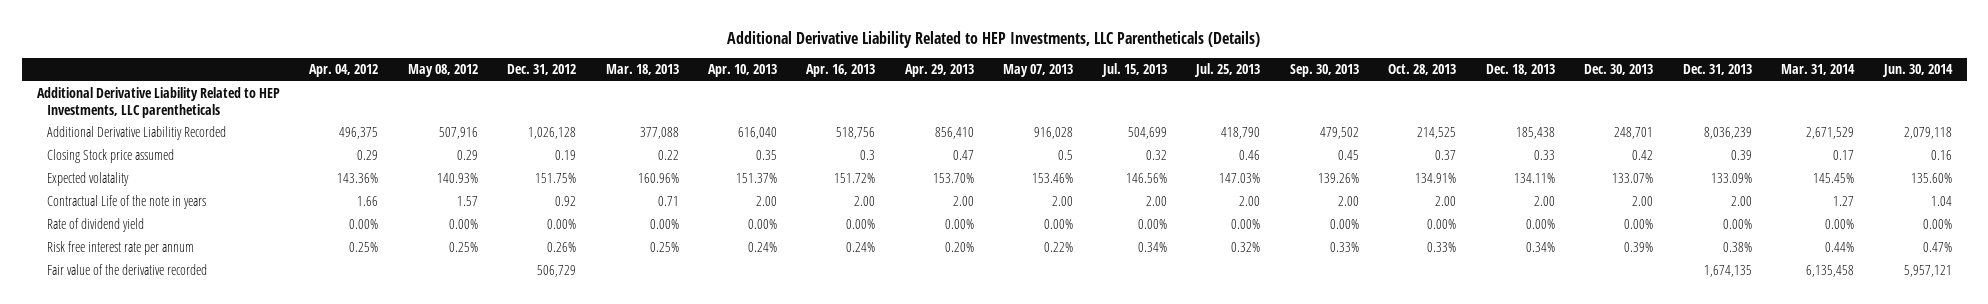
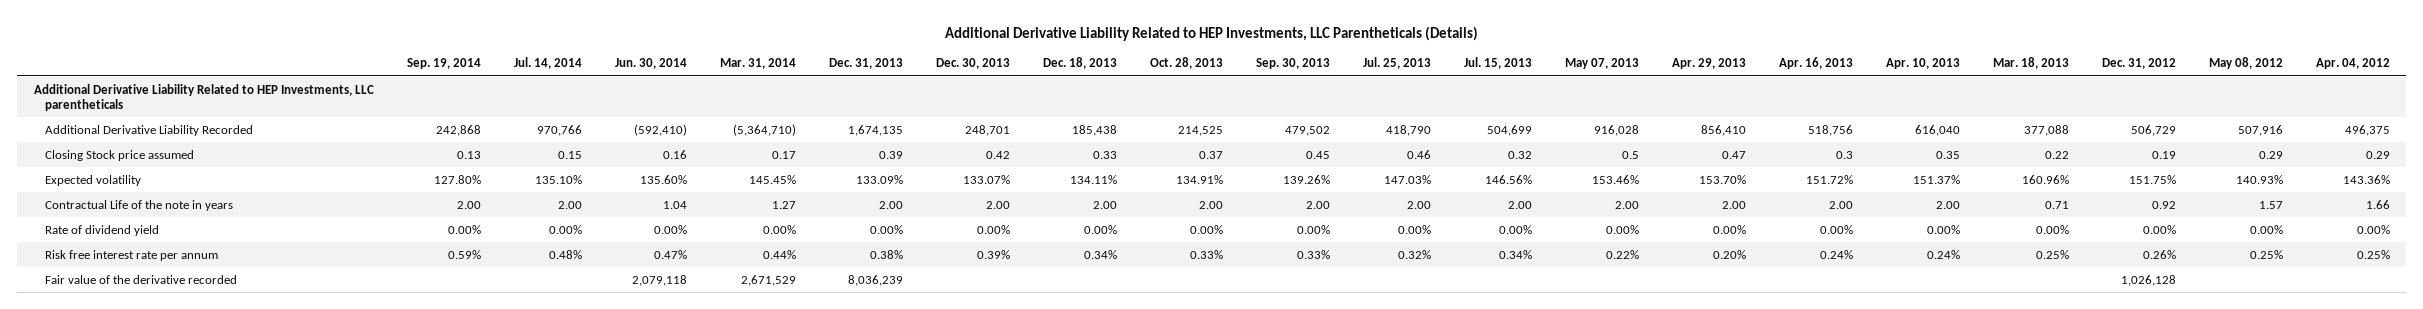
- | Apr. 04, 2012 | May 08, 2012 | Dec. 31, 2012 | Mar. 18, 2013 | Apr. 10, 2013 | Apr. 16, 2013 | Apr. 29, 2013 | May 07, 2013 | Jul. 15, 2013 | Jul. 25, 2013 | Sep. 30, 2013 | Oct. 28, 2013 | Dec. 18, 2013 | Dec. 30, 2013 | Dec. 31, 2013 | Mar. 31, 2014 | Jun. 30, 2014
+ | Sep. 19, 2014 | Jul. 14, 2014 | Jun. 30, 2014 | Mar. 31, 2014 | Dec. 31, 2013 | Dec. 30, 2013 | Dec. 18, 2013 | Oct. 28, 2013 | Sep. 30, 2013 | Jul. 25, 2013 | Jul. 15, 2013 | May 07, 2013 | Apr. 29, 2013 | Apr. 16, 2013 | Apr. 10, 2013 | Mar. 18, 2013 | Dec. 31, 2012 | May 08, 2012 | Apr. 04, 2012
- Additional Derivative Liabilitiy Recorded | 496,375 | 507,916 | 1,026,128 | 377,088 | 616,040 | 518,756 | 856,410 | 916,028 | 504,699 | 418,790 | 479,502 | 214,525 | 185,438 | 248,701 | 8,036,239 | 2,671,529 | 2,079,118
+ Additional Derivative Liability Recorded | 242,868 | 970,766 | (592,410) | (5,364,710) | 1,674,135 | 248,701 | 185,438 | 214,525 | 479,502 | 418,790 | 504,699 | 916,028 | 856,410 | 518,756 | 616,040 | 377,088 | 506,729 | 507,916 | 496,375
- Expected volatality | 143.36% | 140.93% | 151.75% | 160.96% | 151.37% | 151.72% | 153.70% | 153.46% | 146.56% | 147.03% | 139.26% | 134.91% | 134.11% | 133.07% | 133.09% | 145.45% | 135.60%
+ Expected volatility | 127.80% | 135.10% | 135.60% | 145.45% | 133.09% | 133.07% | 134.11% | 134.91% | 139.26% | 147.03% | 146.56% | 153.46% | 153.70% | 151.72% | 151.37% | 160.96% | 151.75% | 140.93% | 143.36%
- Fair value of the derivative recorded | | | 506,729 | | | | | | | | | | | | 1,674,135 | 6,135,458 | 5,957,121
+ Fair value of the derivative recorded | | | 2,079,118 | 2,671,529 | 8,036,239 | | | | | | | | | | | | 1,026,128 | |

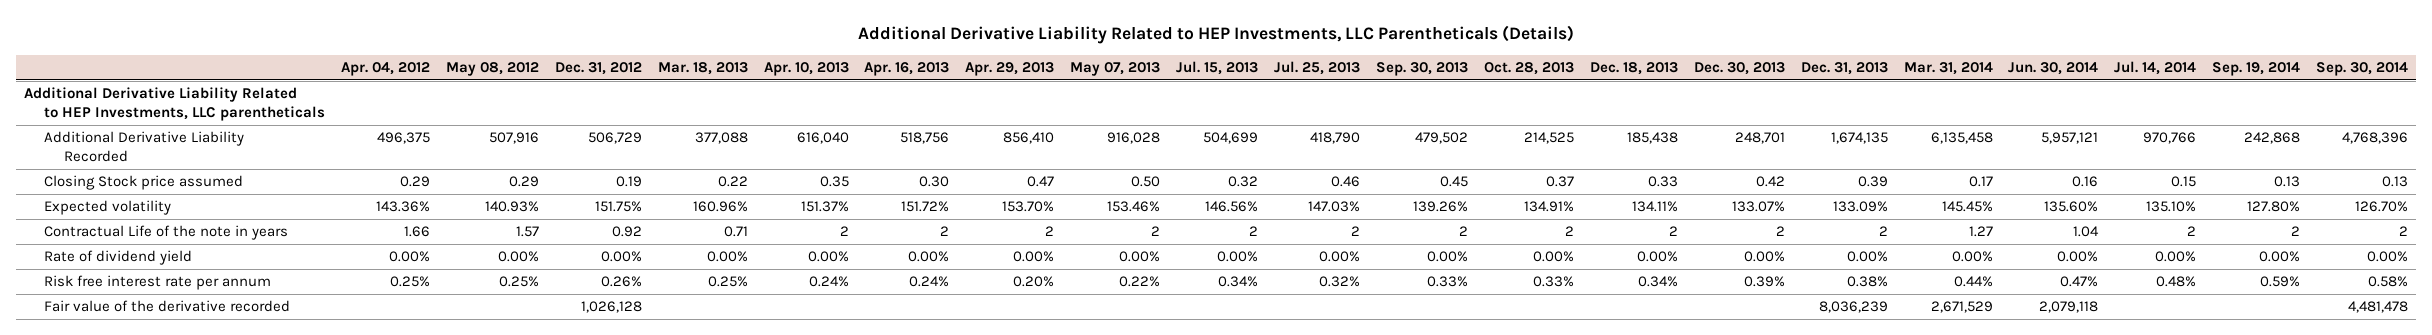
- | Sep. 19, 2014 | Jul. 14, 2014 | Jun. 30, 2014 | Mar. 31, 2014 | Dec. 31, 2013 | Dec. 30, 2013 | Dec. 18, 2013 | Oct. 28, 2013 | Sep. 30, 2013 | Jul. 25, 2013 | Jul. 15, 2013 | May 07, 2013 | Apr. 29, 2013 | Apr. 16, 2013 | Apr. 10, 2013 | Mar. 18, 2013 | Dec. 31, 2012 | May 08, 2012 | Apr. 04, 2012
+ | Apr. 04, 2012 | May 08, 2012 | Dec. 31, 2012 | Mar. 18, 2013 | Apr. 10, 2013 | Apr. 16, 2013 | Apr. 29, 2013 | May 07, 2013 | Jul. 15, 2013 | Jul. 25, 2013 | Sep. 30, 2013 | Oct. 28, 2013 | Dec. 18, 2013 | Dec. 30, 2013 | Dec. 31, 2013 | Mar. 31, 2014 | Jun. 30, 2014 | Jul. 14, 2014 | Sep. 19, 2014 | Sep. 30, 2014
- Additional Derivative Liability Recorded | 242,868 | 970,766 | (592,410) | (5,364,710) | 1,674,135 | 248,701 | 185,438 | 214,525 | 479,502 | 418,790 | 504,699 | 916,028 | 856,410 | 518,756 | 616,040 | 377,088 | 506,729 | 507,916 | 496,375
- Closing Stock price assumed | 0.13 | 0.15 | 0.16 | 0.17 | 0.39 | 0.42 | 0.33 | 0.37 | 0.45 | 0.46 | 0.32 | 0.5 | 0.47 | 0.3 | 0.35 | 0.22 | 0.19 | 0.29 | 0.29
+ Additional Derivative Liability Recorded | 496,375 | 507,916 | 506,729 | 377,088 | 616,040 | 518,756 | 856,410 | 916,028 | 504,699 | 418,790 | 479,502 | 214,525 | 185,438 | 248,701 | 1,674,135 | 6,135,458 | 5,957,121 | 970,766 | 242,868 | 4,768,396
+ Closing Stock price assumed | 0.29 | 0.29 | 0.19 | 0.22 | 0.35 | 0.30 | 0.47 | 0.50 | 0.32 | 0.46 | 0.45 | 0.37 | 0.33 | 0.42 | 0.39 | 0.17 | 0.16 | 0.15 | 0.13 | 0.13
- Contractual Life of the note in years | 2.00 | 2.00 | 1.04 | 1.27 | 2.00 | 2.00 | 2.00 | 2.00 | 2.00 | 2.00 | 2.00 | 2.00 | 2.00 | 2.00 | 2.00 | 0.71 | 0.92 | 1.57 | 1.66
+ Contractual Life of the note in years | 1.66 | 1.57 | 0.92 | 0.71 | 2 | 2 | 2 | 2 | 2 | 2 | 2 | 2 | 2 | 2 | 2 | 1.27 | 1.04 | 2 | 2 | 2

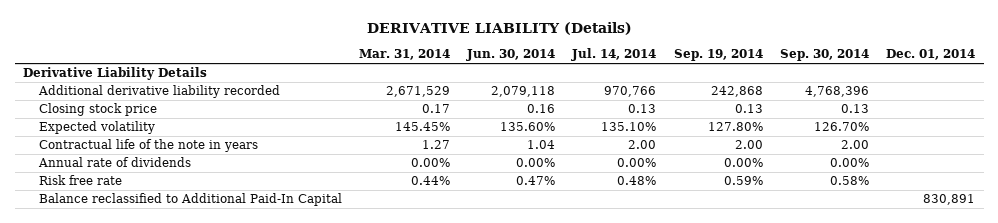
- Additional Derivative Liability Related to HEP Investments, LLC Parentheticals (Details)
+ DERIVATIVE LIABILITY (Details)
- | Apr. 04, 2012 | May 08, 2012 | Dec. 31, 2012 | Mar. 18, 2013 | Apr. 10, 2013 | Apr. 16, 2013 | Apr. 29, 2013 | May 07, 2013 | Jul. 15, 2013 | Jul. 25, 2013 | Sep. 30, 2013 | Oct. 28, 2013 | Dec. 18, 2013 | Dec. 30, 2013 | Dec. 31, 2013 | Mar. 31, 2014 | Jun. 30, 2014 | Jul. 14, 2014 | Sep. 19, 2014 | Sep. 30, 2014
+ | Mar. 31, 2014 | Jun. 30, 2014 | Jul. 14, 2014 | Sep. 19, 2014 | Sep. 30, 2014 | Dec. 01, 2014
- Additional Derivative Liability Related to HEP Investments, LLC parentheticals
- Additional Derivative Liability Recorded | 496,375 | 507,916 | 506,729 | 377,088 | 616,040 | 518,756 | 856,410 | 916,028 | 504,699 | 418,790 | 479,502 | 214,525 | 185,438 | 248,701 | 1,674,135 | 6,135,458 | 5,957,121 | 970,766 | 242,868 | 4,768,396
- Closing Stock price assumed | 0.29 | 0.29 | 0.19 | 0.22 | 0.35 | 0.30 | 0.47 | 0.50 | 0.32 | 0.46 | 0.45 | 0.37 | 0.33 | 0.42 | 0.39 | 0.17 | 0.16 | 0.15 | 0.13 | 0.13
+ Derivative Liability Details
+ Additional derivative liability recorded | 2,671,529 | 2,079,118 | 970,766 | 242,868 | 4,768,396 |
+ Closing stock price | 0.17 | 0.16 | 0.13 | 0.13 | 0.13 |
- Contractual Life of the note in years | 1.66 | 1.57 | 0.92 | 0.71 | 2 | 2 | 2 | 2 | 2 | 2 | 2 | 2 | 2 | 2 | 2 | 1.27 | 1.04 | 2 | 2 | 2
- Rate of dividend yield | 0.00% | 0.00% | 0.00% | 0.00% | 0.00% | 0.00% | 0.00% | 0.00% | 0.00% | 0.00% | 0.00% | 0.00% | 0.00% | 0.00% | 0.00% | 0.00% | 0.00% | 0.00% | 0.00% | 0.00%
- Risk free interest rate per annum | 0.25% | 0.25% | 0.26% | 0.25% | 0.24% | 0.24% | 0.20% | 0.22% | 0.34% | 0.32% | 0.33% | 0.33% | 0.34% | 0.39% | 0.38% | 0.44% | 0.47% | 0.48% | 0.59% | 0.58%
- Fair value of the derivative recorded | | | 1,026,128 | | | | | | | | | | | | 8,036,239 | 2,671,529 | 2,079,118 | | | 4,481,478
+ Contractual life of the note in years | 1.27 | 1.04 | 2.00 | 2.00 | 2.00 |
+ Annual rate of dividends | 0.00% | 0.00% | 0.00% | 0.00% | 0.00% |
+ Risk free rate | 0.44% | 0.47% | 0.48% | 0.59% | 0.58% |
+ Balance reclassified to Additional Paid-In Capital | | | | | | 830,891

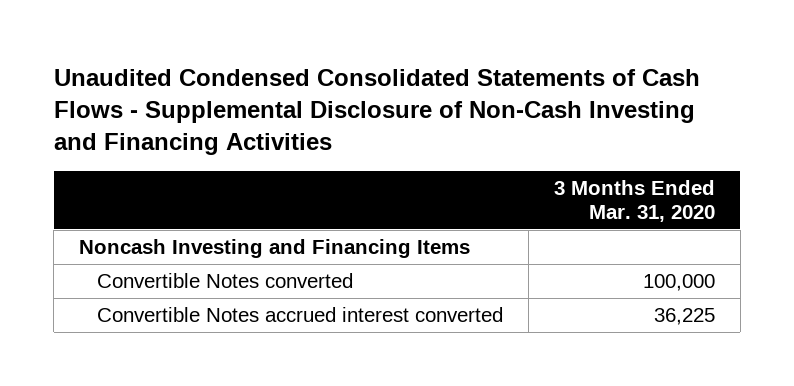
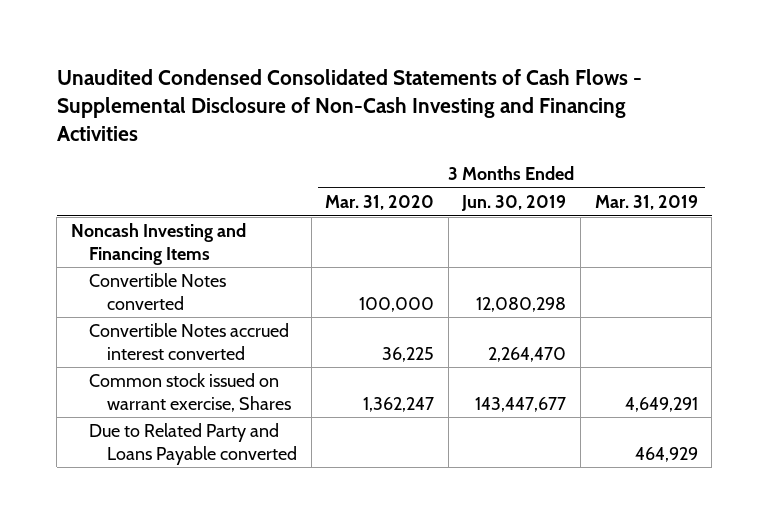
- | 3 Months Ended Mar. 31, 2020
+ | 3 Months Ended Mar. 31, 2020 | 3 Months Ended Jun. 30, 2019 | 3 Months Ended Mar. 31, 2019
+ Common stock issued on warrant exercise, Shares | 1,362,247 | 143,447,677 | 4,649,291
+ Due to Related Party and Loans Payable converted | | | 464,929

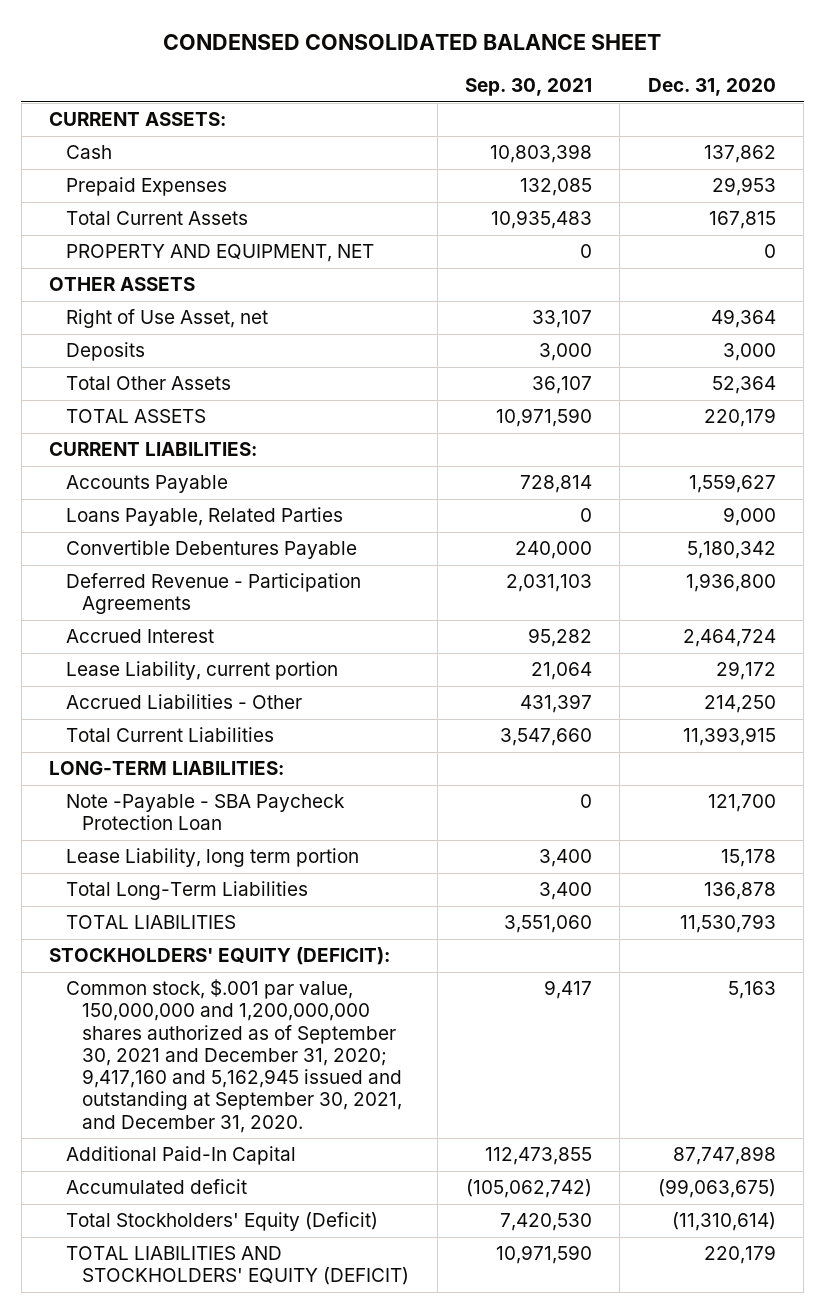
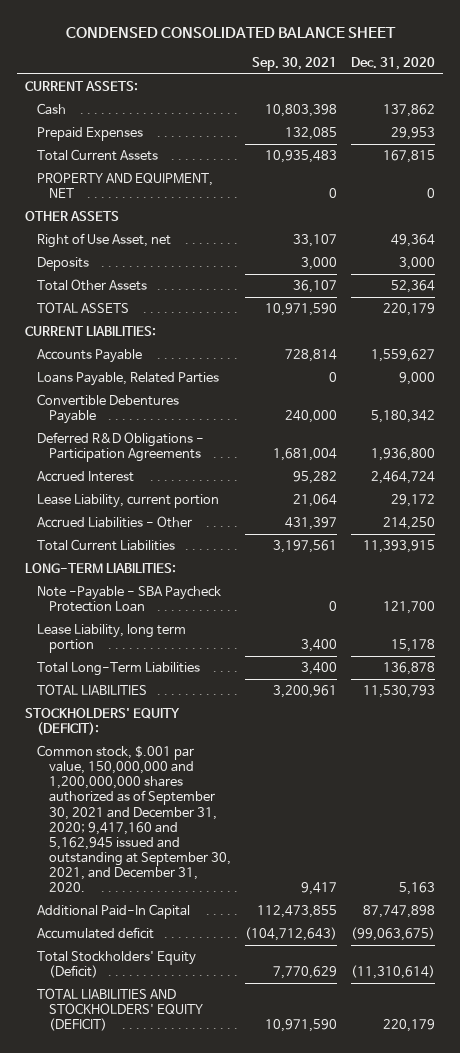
- Deferred Revenue - Participation Agreements | 2,031,103 | 1,936,800
+ Deferred R&D Obligations - Participation Agreements | 1,681,004 | 1,936,800
- Total Current Liabilities | 3,547,660 | 11,393,915
+ Total Current Liabilities | 3,197,561 | 11,393,915
- TOTAL LIABILITIES | 3,551,060 | 11,530,793
+ TOTAL LIABILITIES | 3,200,961 | 11,530,793
- Accumulated deficit | (105,062,742) | (99,063,675)
- Total Stockholders' Equity (Deficit) | 7,420,530 | (11,310,614)
+ Accumulated deficit | (104,712,643) | (99,063,675)
+ Total Stockholders' Equity (Deficit) | 7,770,629 | (11,310,614)

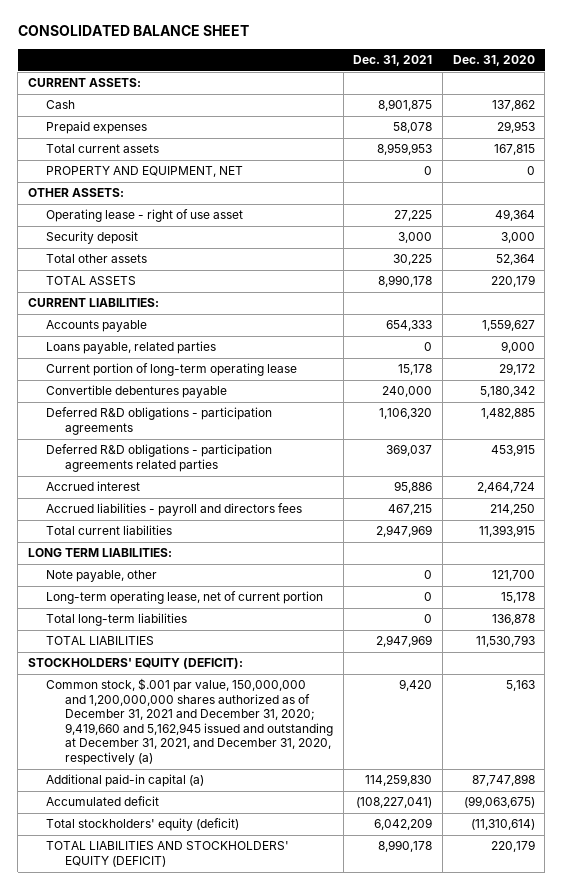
- CONDENSED CONSOLIDATED BALANCE SHEET
+ CONSOLIDATED BALANCE SHEET
- | Sep. 30, 2021 | Dec. 31, 2020
+ | Dec. 31, 2021 | Dec. 31, 2020
- Prepaid Expenses | 132,085 | 29,953
- Total Current Assets | 10,935,483 | 167,815
+ Prepaid expenses | 58,078 | 29,953
+ Total current assets | 8,959,953 | 167,815
- OTHER ASSETS
- Right of Use Asset, net | 33,107 | 49,364
- Deposits | 3,000 | 3,000
- Total Other Assets | 36,107 | 52,364
+ OTHER ASSETS:
+ Operating lease - right of use asset | 27,225 | 49,364
+ Security deposit | 3,000 | 3,000
+ Total other assets | 30,225 | 52,364
- Accounts Payable | 728,814 | 1,559,627
- Loans Payable, Related Parties | 0 | 9,000
- Convertible Debentures Payable | 240,000 | 5,180,342
- Deferred R&D Obligations - Participation Agreements | 1,681,004 | 1,936,800
- Accrued Interest | 95,282 | 2,464,724
- Lease Liability, current portion | 21,064 | 29,172
- Accrued Liabilities - Other | 431,397 | 214,250
- Total Current Liabilities | 3,197,561 | 11,393,915
- LONG-TERM LIABILITIES:
- Note -Payable - SBA Paycheck Protection Loan | 0 | 121,700
- Lease Liability, long term portion | 3,400 | 15,178
- Total Long-Term Liabilities | 3,400 | 136,878
+ Accounts payable | 654,333 | 1,559,627
+ Loans payable, related parties | 0 | 9,000
+ Current portion of long-term operating lease | 15,178 | 29,172
+ Convertible debentures payable | 240,000 | 5,180,342
+ Deferred R&D obligations - participation agreements | 1,106,320 | 1,482,885
+ Deferred R&D obligations - participation agreements related parties | 369,037 | 453,915
+ Accrued interest | 95,886 | 2,464,724
+ Accrued liabilities - payroll and directors fees | 467,215 | 214,250
+ Total current liabilities | 2,947,969 | 11,393,915
+ LONG TERM LIABILITIES:
+ Note payable, other | 0 | 121,700
+ Long-term operating lease, net of current portion | 0 | 15,178
+ Total long-term liabilities | 0 | 136,878
- Common stock, $.001 par value, 150,000,000 and 1,200,000,000 shares authorized as of September 30, 2021 and December 31, 2020; 9,417,160 and 5,162,945 issued and outstanding at September 30, 2021, and December 31, 2020. | 9,417 | 5,163
- Additional Paid-In Capital | 112,473,855 | 87,747,898
+ Common stock, $.001 par value, 150,000,000 and 1,200,000,000 shares authorized as of December 31, 2021 and December 31, 2020; 9,419,660 and 5,162,945 issued and outstanding at December 31, 2021, and December 31, 2020, respectively (a) | 9,420 | 5,163
+ Additional paid-in capital (a) | 114,259,830 | 87,747,898
- Total Stockholders' Equity (Deficit) | 7,770,629 | (11,310,614)
+ Total stockholders' equity (deficit) | 6,042,209 | (11,310,614)

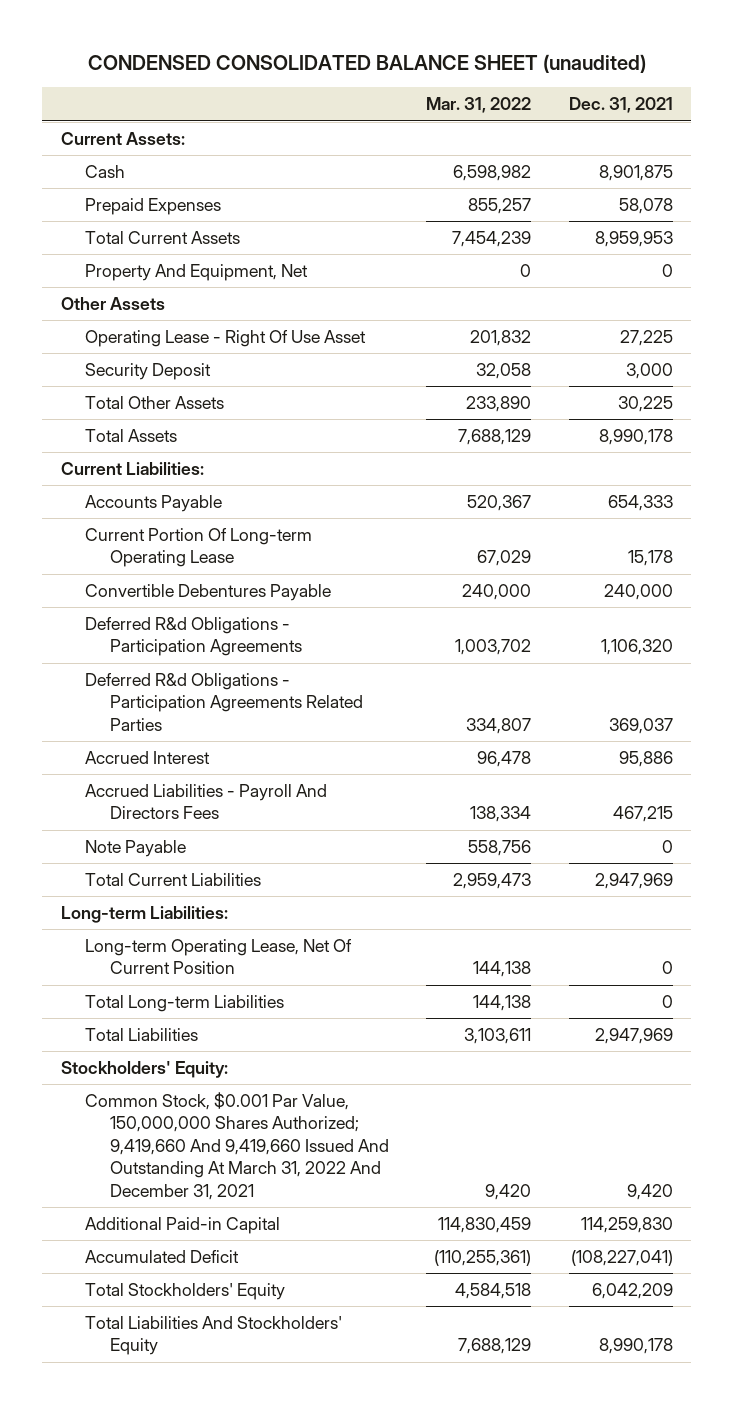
- CONSOLIDATED BALANCE SHEET
+ CONDENSED CONSOLIDATED BALANCE SHEET (unaudited)
- | Dec. 31, 2021 | Dec. 31, 2020
+ | Mar. 31, 2022 | Dec. 31, 2021
- CURRENT ASSETS:
+ Current Assets:
- Prepaid expenses | 58,078 | 29,953
- Total current assets | 8,959,953 | 167,815
- PROPERTY AND EQUIPMENT, NET | 0 | 0
- OTHER ASSETS:
- Operating lease - right of use asset | 27,225 | 49,364
- Security deposit | 3,000 | 3,000
- Total other assets | 30,225 | 52,364
- TOTAL ASSETS | 8,990,178 | 220,179
- CURRENT LIABILITIES:
- Accounts payable | 654,333 | 1,559,627
- Loans payable, related parties | 0 | 9,000
- Current portion of long-term operating lease | 15,178 | 29,172
- Convertible debentures payable | 240,000 | 5,180,342
- Deferred R&D obligations - participation agreements | 1,106,320 | 1,482,885
- Deferred R&D obligations - participation agreements related parties | 369,037 | 453,915
- Accrued interest | 95,886 | 2,464,724
- Accrued liabilities - payroll and directors fees | 467,215 | 214,250
- Total current liabilities | 2,947,969 | 11,393,915
- LONG TERM LIABILITIES:
- Note payable, other | 0 | 121,700
- Long-term operating lease, net of current portion | 0 | 15,178
- Total long-term liabilities | 0 | 136,878
- TOTAL LIABILITIES | 2,947,969 | 11,530,793
- STOCKHOLDERS' EQUITY (DEFICIT):
- Common stock, $.001 par value, 150,000,000 and 1,200,000,000 shares authorized as of December 31, 2021 and December 31, 2020; 9,419,660 and 5,162,945 issued and outstanding at December 31, 2021, and December 31, 2020, respectively (a) | 9,420 | 5,163
- Additional paid-in capital (a) | 114,259,830 | 87,747,898
- Accumulated deficit | (108,227,041) | (99,063,675)
- Total stockholders' equity (deficit) | 6,042,209 | (11,310,614)
- TOTAL LIABILITIES AND STOCKHOLDERS' EQUITY (DEFICIT) | 8,990,178 | 220,179
+ Prepaid Expenses | 855,257 | 58,078
+ Total Current Assets | 7,454,239 | 8,959,953
+ Property And Equipment, Net | 0 | 0
+ Other Assets
+ Operating Lease - Right Of Use Asset | 201,832 | 27,225
+ Security Deposit | 32,058 | 3,000
+ Total Other Assets | 233,890 | 30,225
+ Total Assets | 7,688,129 | 8,990,178
+ Current Liabilities:
+ Accounts Payable | 520,367 | 654,333
+ Current Portion Of Long-term Operating Lease | 67,029 | 15,178
+ Convertible Debentures Payable | 240,000 | 240,000
+ Deferred R&d Obligations - Participation Agreements | 1,003,702 | 1,106,320
+ Deferred R&d Obligations - Participation Agreements Related Parties | 334,807 | 369,037
+ Accrued Interest | 96,478 | 95,886
+ Accrued Liabilities - Payroll And Directors Fees | 138,334 | 467,215
+ Note Payable | 558,756 | 0
+ Total Current Liabilities | 2,959,473 | 2,947,969
+ Long-term Liabilities:
+ Long-term Operating Lease, Net Of Current Position | 144,138 | 0
+ Total Long-term Liabilities | 144,138 | 0
+ Total Liabilities | 3,103,611 | 2,947,969
+ Stockholders' Equity:
+ Common Stock, $0.001 Par Value, 150,000,000 Shares Authorized; 9,419,660 And 9,419,660 Issued And Outstanding At March 31, 2022 And December 31, 2021 | 9,420 | 9,420
+ Additional Paid-in Capital | 114,830,459 | 114,259,830
+ Accumulated Deficit | (110,255,361) | (108,227,041)
+ Total Stockholders' Equity | 4,584,518 | 6,042,209
+ Total Liabilities And Stockholders' Equity | 7,688,129 | 8,990,178

